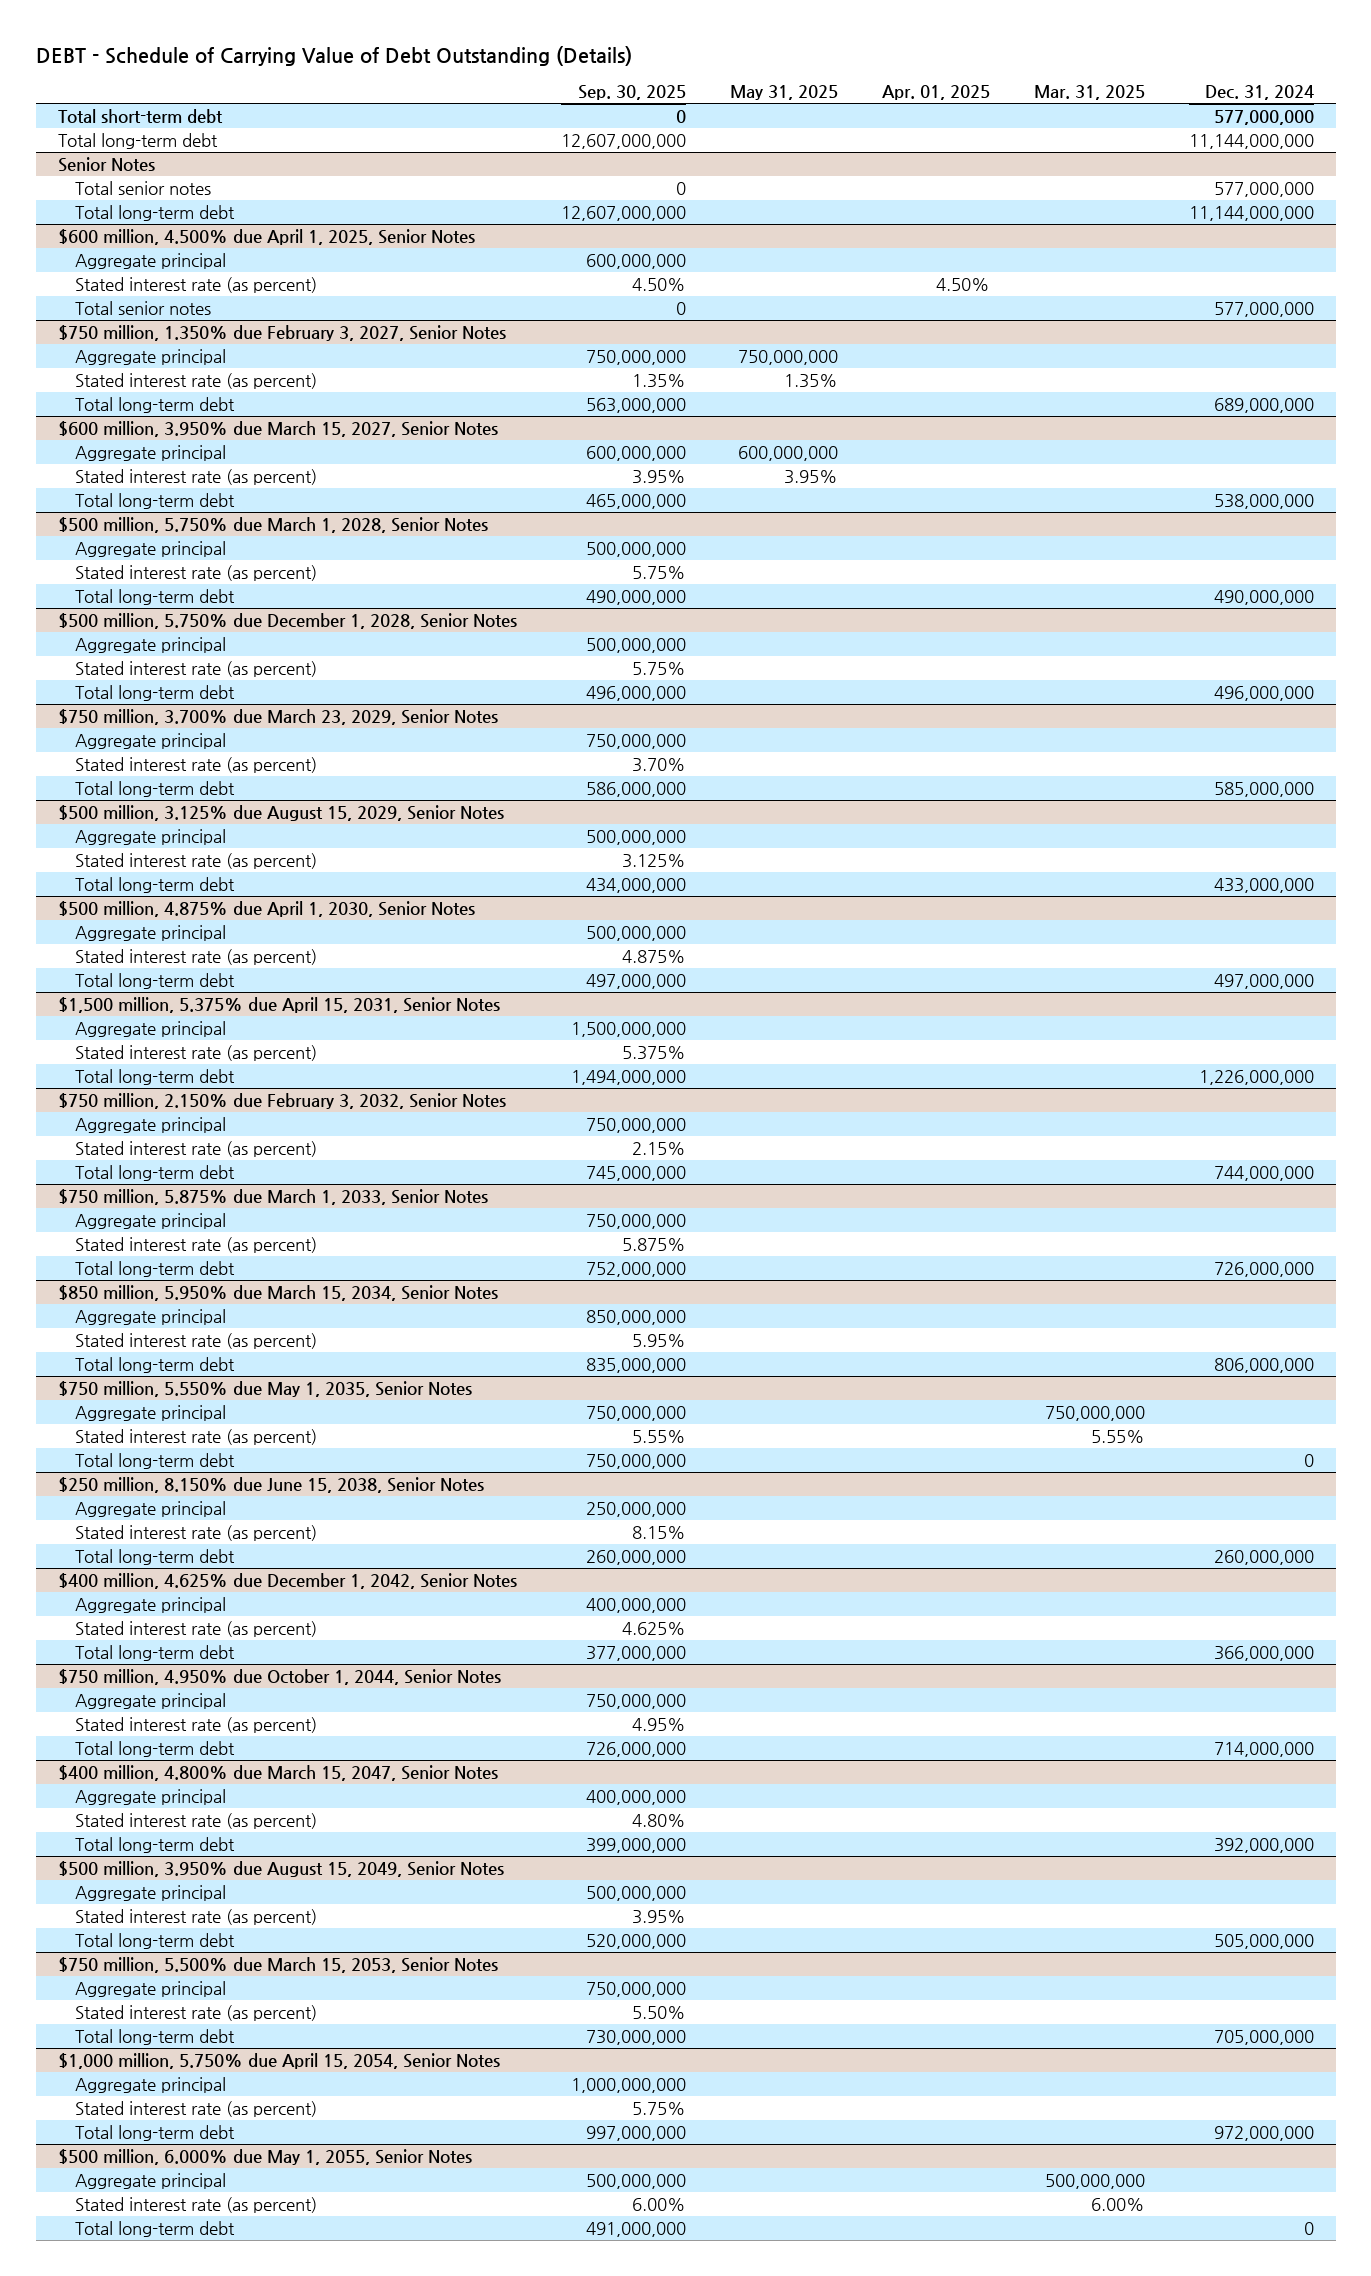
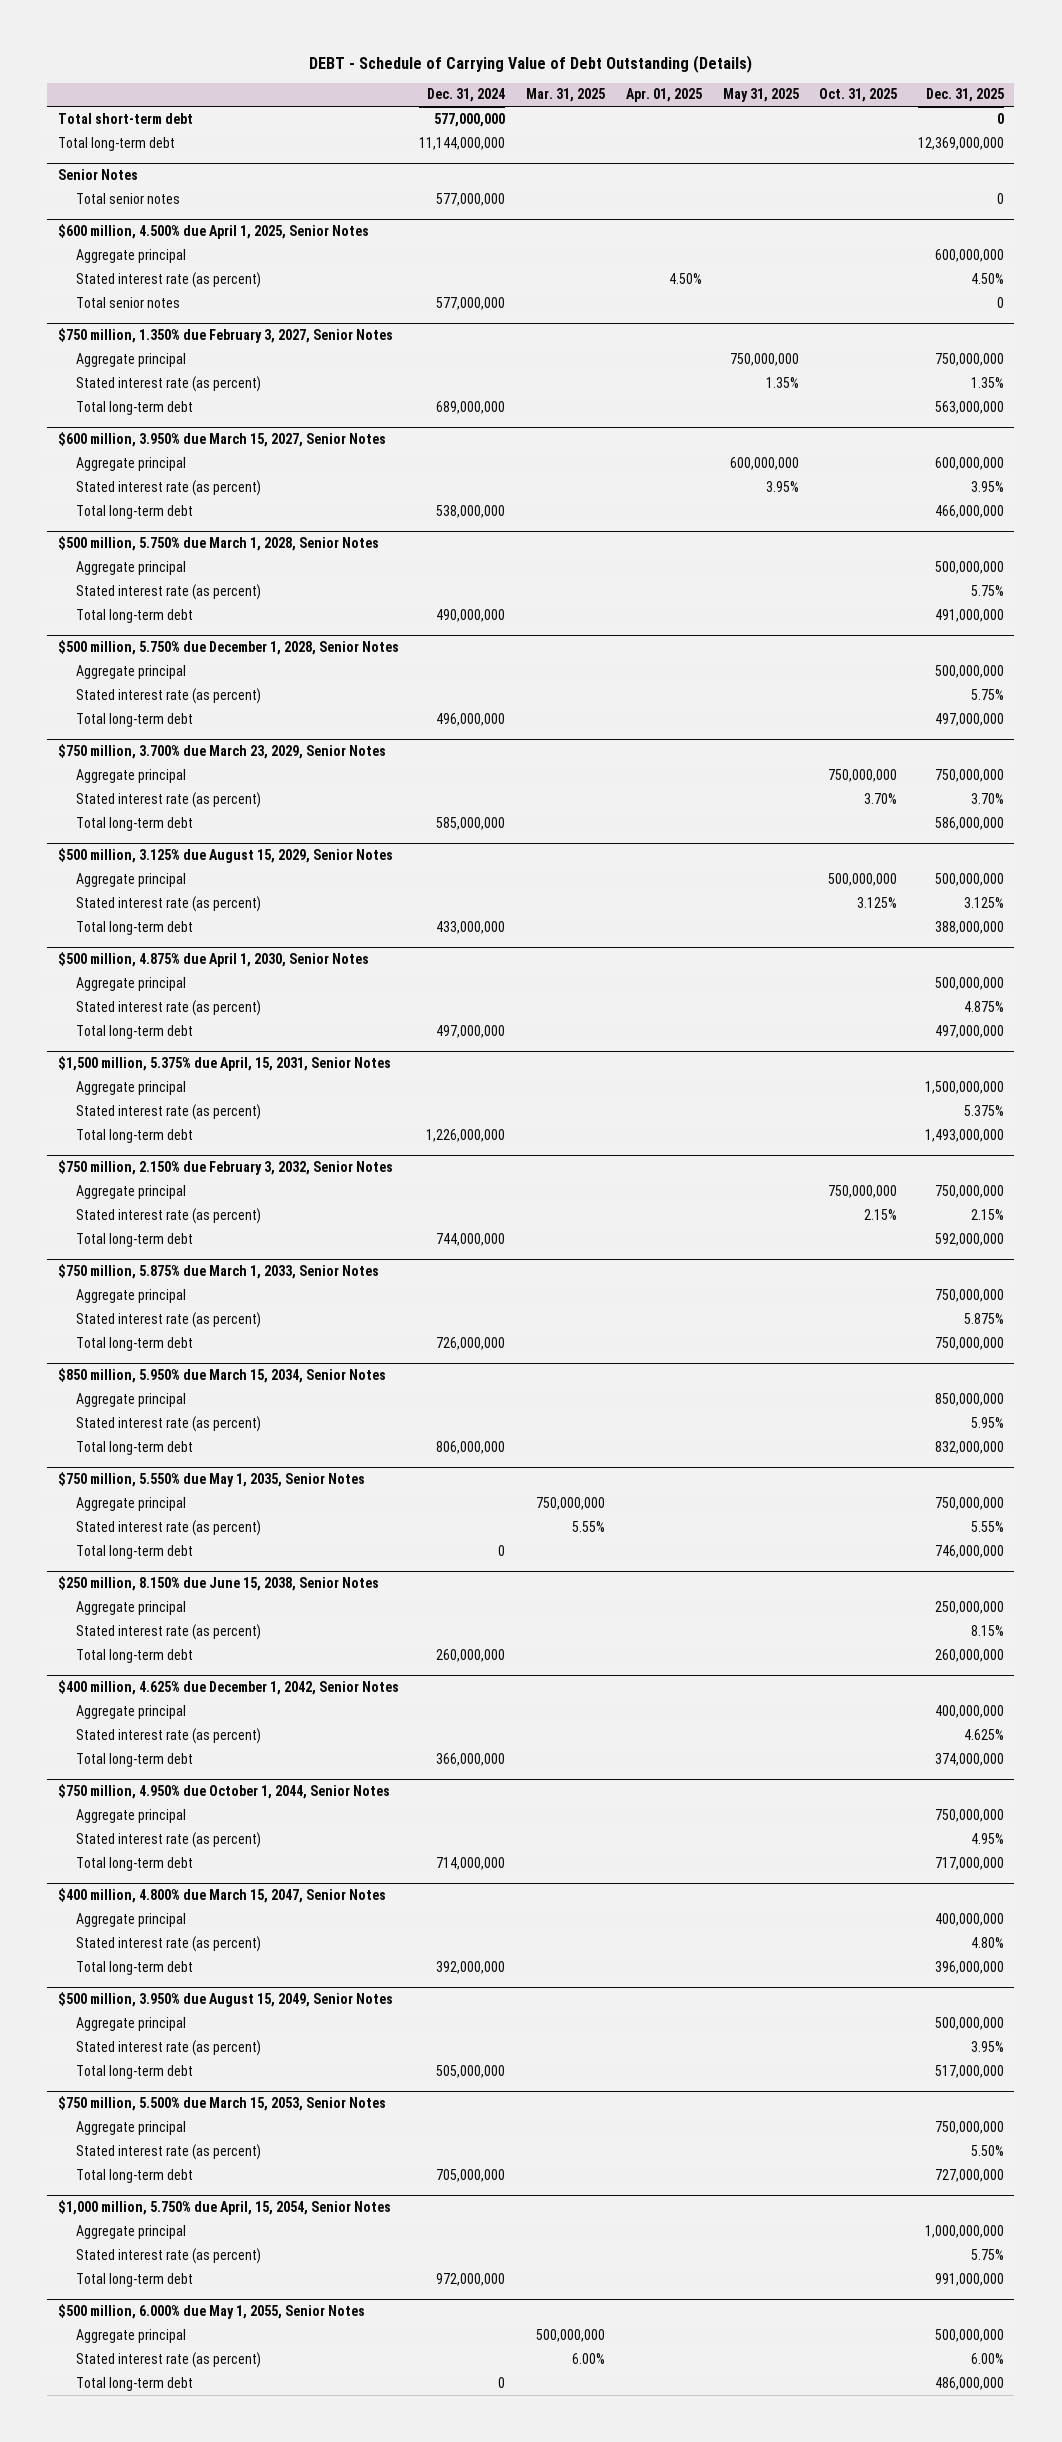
- | Sep. 30, 2025 | May 31, 2025 | Apr. 01, 2025 | Mar. 31, 2025 | Dec. 31, 2024
+ | Dec. 31, 2024 | Mar. 31, 2025 | Apr. 01, 2025 | May 31, 2025 | Oct. 31, 2025 | Dec. 31, 2025
@ Senior Notes
- Total long-term debt | 12,607,000,000 | | | | 11,144,000,000
- $1,500 million, 5.375% due April 15, 2031, Senior Notes
+ $1,500 million, 5.375% due April, 15, 2031, Senior Notes
- $1,000 million, 5.750% due April 15, 2054, Senior Notes
+ $1,000 million, 5.750% due April, 15, 2054, Senior Notes

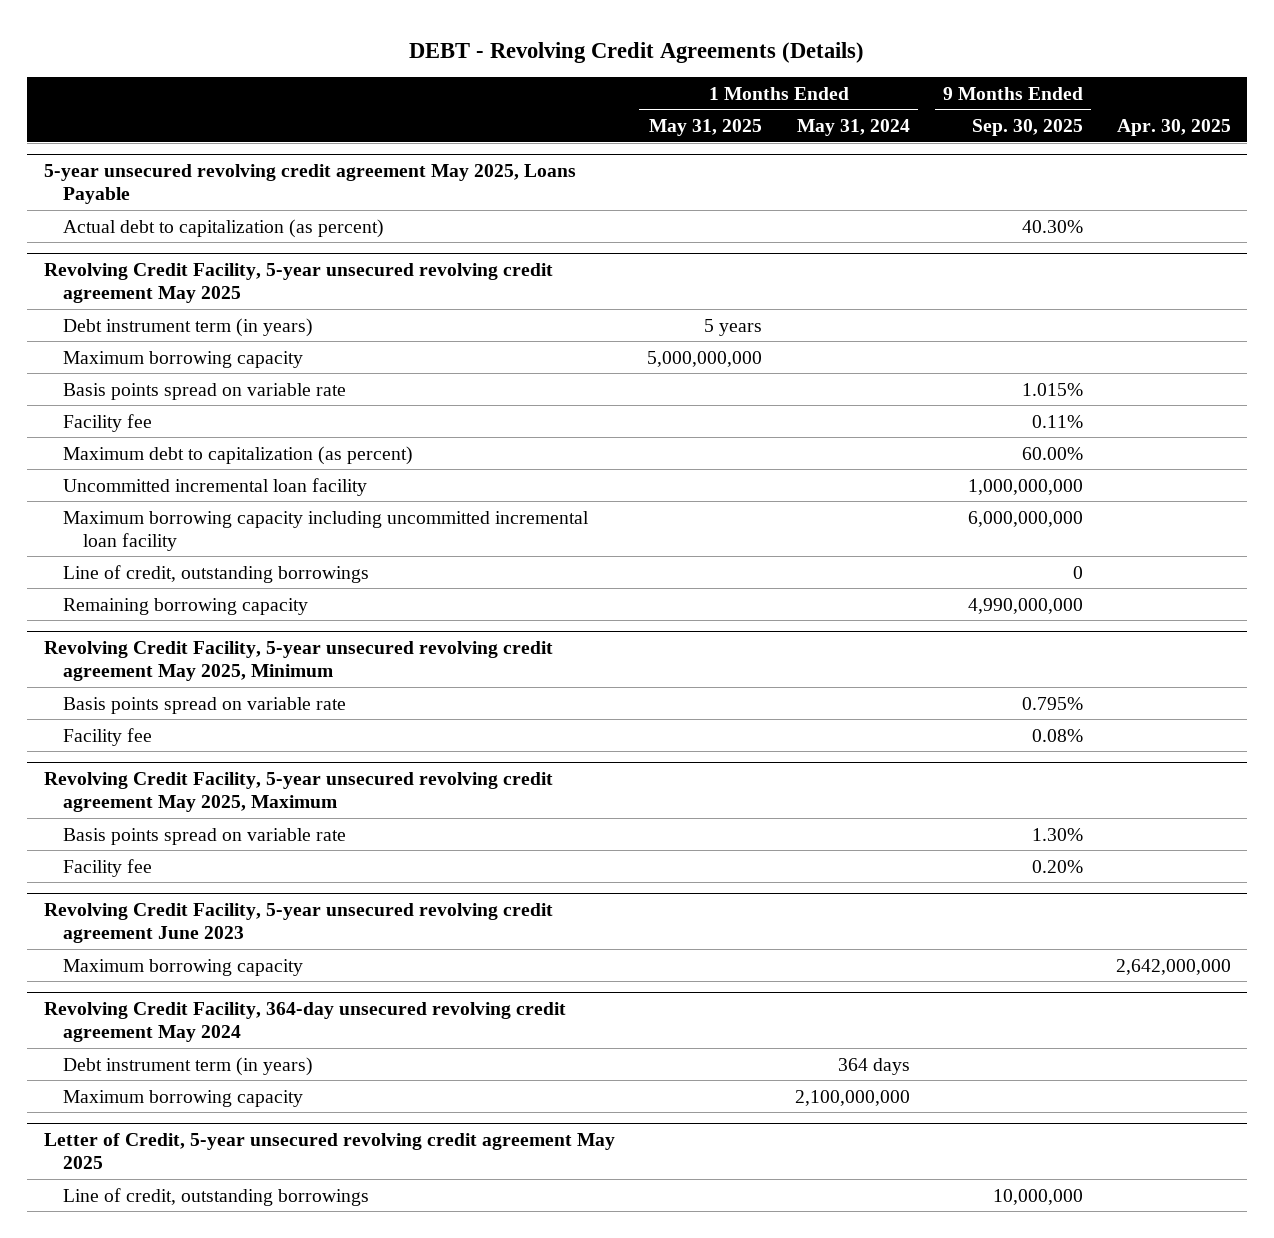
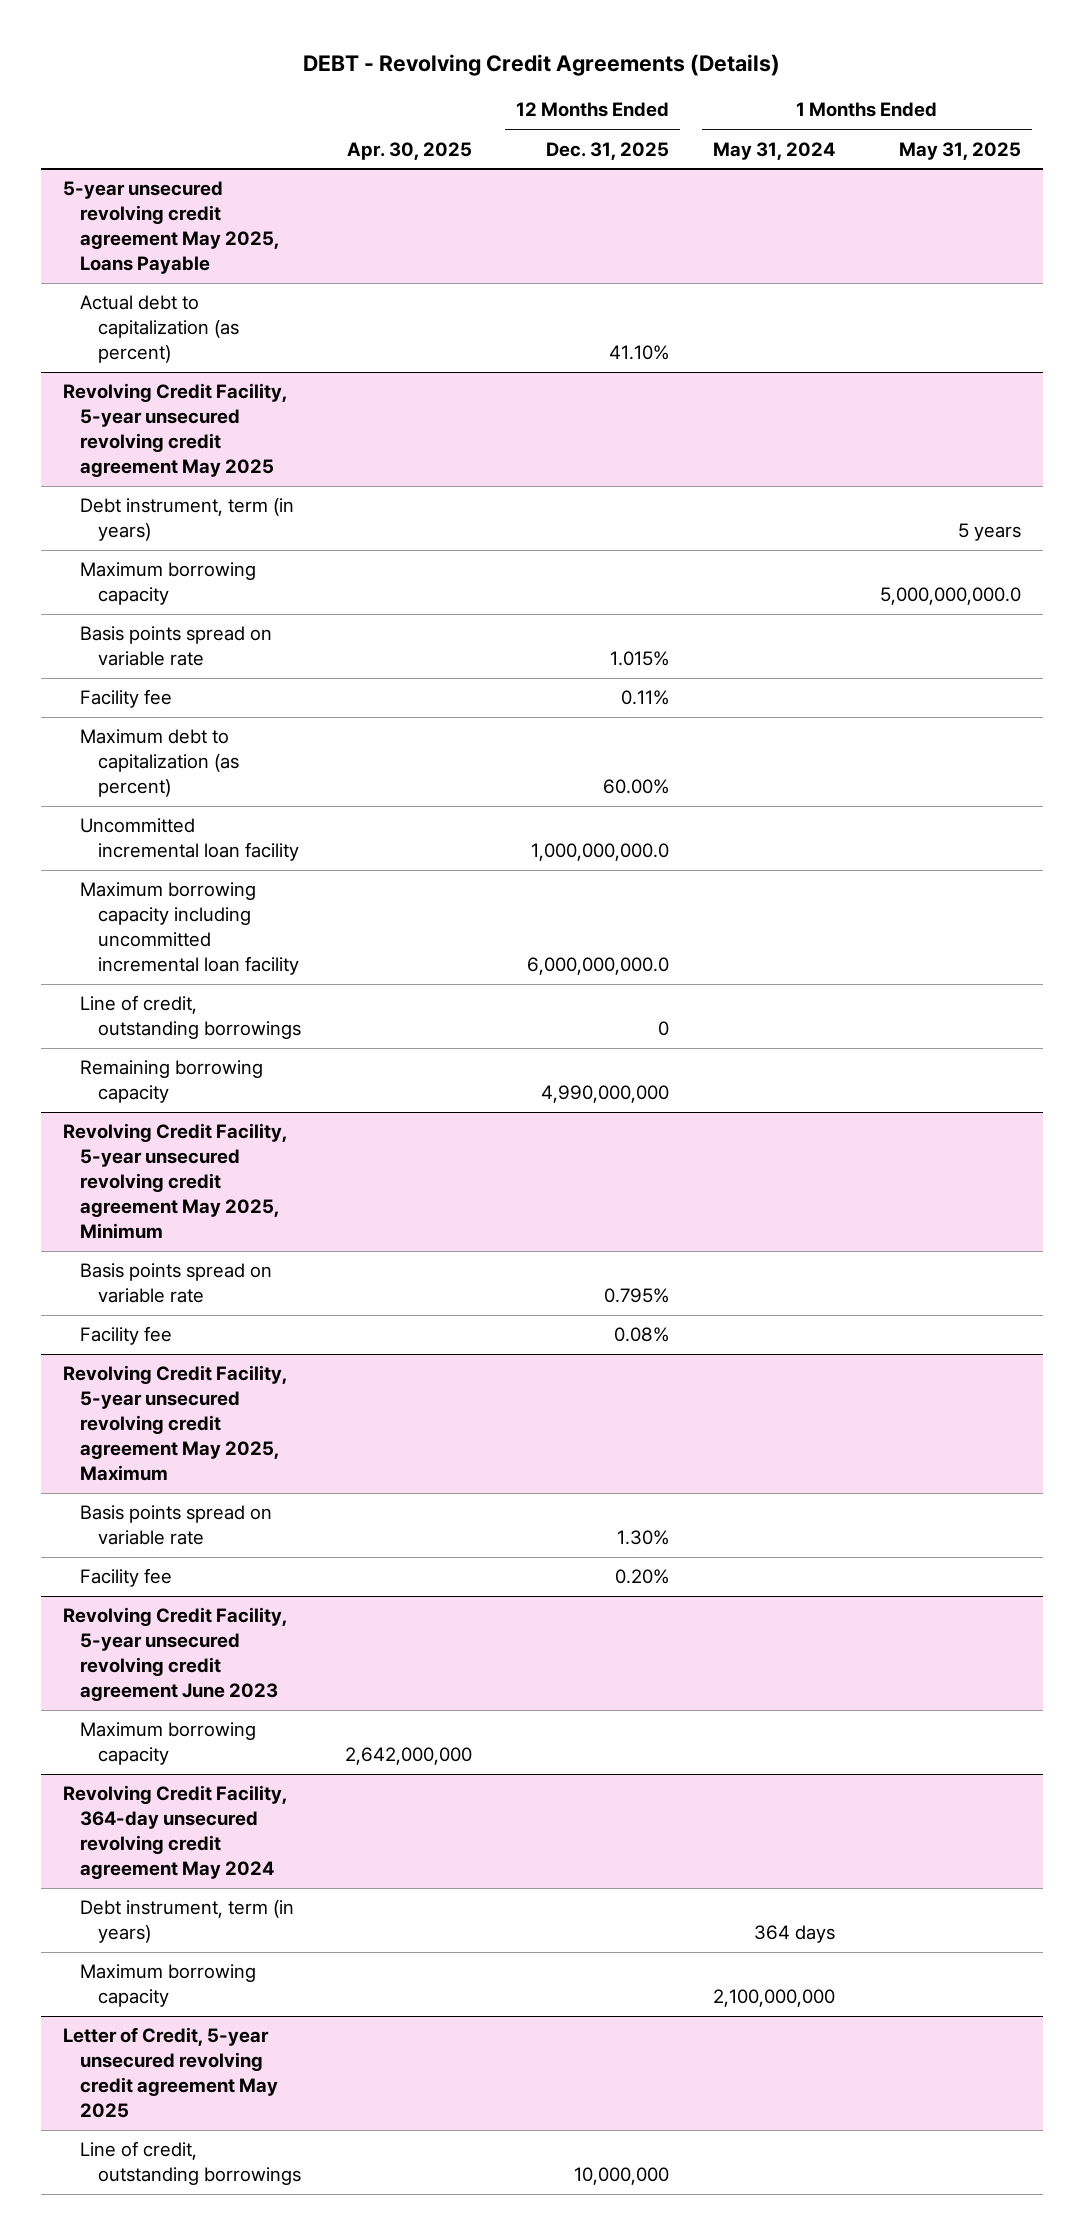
- | 1 Months Ended May 31, 2025 | 1 Months Ended May 31, 2024 | 9 Months Ended Sep. 30, 2025 | Apr. 30, 2025
+ | Apr. 30, 2025 | 12 Months Ended Dec. 31, 2025 | 1 Months Ended May 31, 2024 | 1 Months Ended May 31, 2025
@ Revolving Credit Facility, 5-year unsecured revolving credit agreement May 2025
- Debt instrument term (in years) | 5 years | | |
- Maximum borrowing capacity | 5,000,000,000 | | |
+ Debt instrument, term (in years) | | | | 5 years
+ Maximum borrowing capacity | | | | 5,000,000,000.0
@ Revolving Credit Facility, 364-day unsecured revolving credit agreement May 2024
- Debt instrument term (in years) | | 364 days | |
+ Debt instrument, term (in years) | | | 364 days |

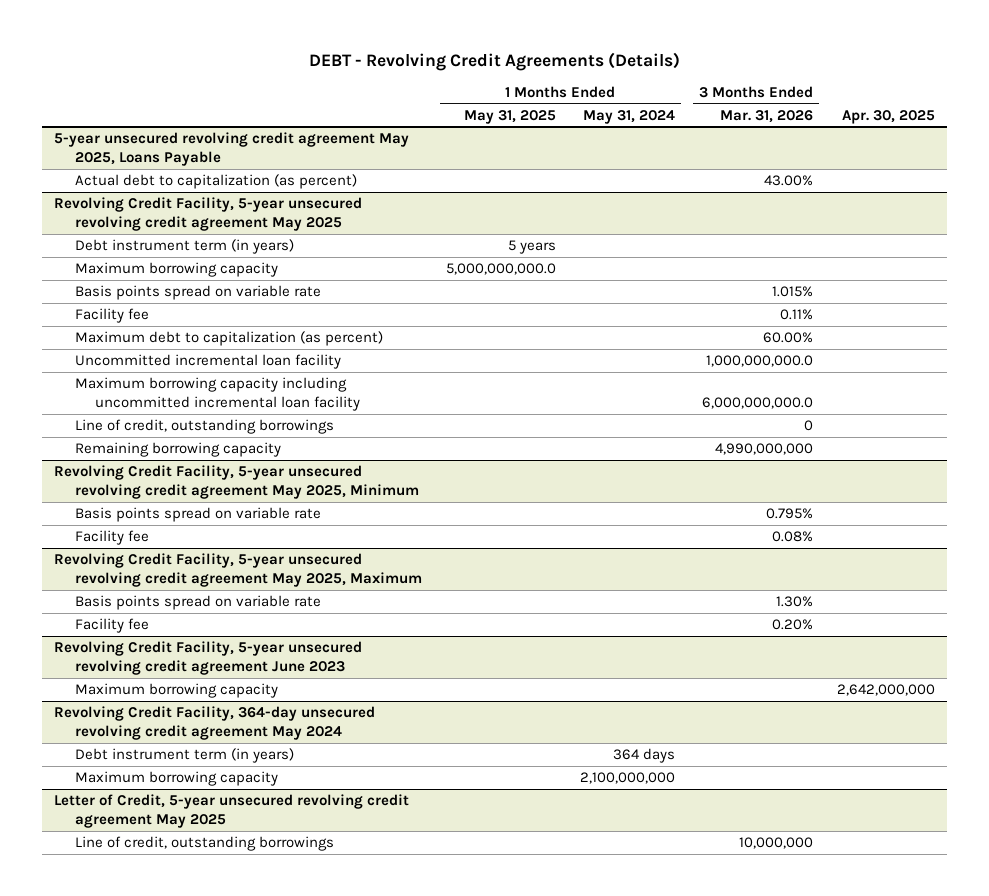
- | Apr. 30, 2025 | 12 Months Ended Dec. 31, 2025 | 1 Months Ended May 31, 2024 | 1 Months Ended May 31, 2025
+ | 1 Months Ended May 31, 2025 | 1 Months Ended May 31, 2024 | 3 Months Ended Mar. 31, 2026 | Apr. 30, 2025
@ Revolving Credit Facility, 5-year unsecured revolving credit agreement May 2025
- Debt instrument, term (in years) | | | | 5 years
+ Debt instrument term (in years) | 5 years | | |
@ Revolving Credit Facility, 364-day unsecured revolving credit agreement May 2024
- Debt instrument, term (in years) | | | 364 days |
+ Debt instrument term (in years) | | 364 days | |

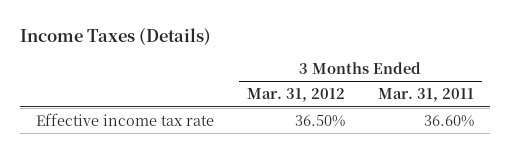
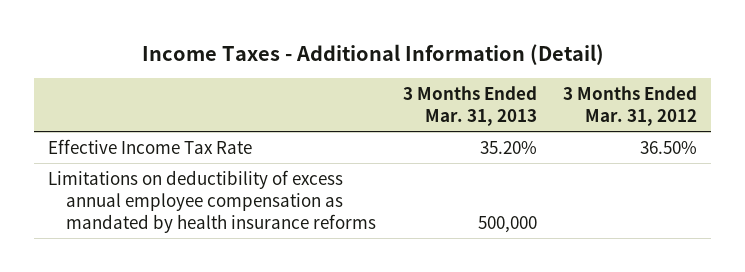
- Income Taxes (Details)
+ Income Taxes - Additional Information (Detail)
- | 3 Months Ended Mar. 31, 2012 | 3 Months Ended Mar. 31, 2011
+ | 3 Months Ended Mar. 31, 2013 | 3 Months Ended Mar. 31, 2012
- Effective income tax rate | 36.50% | 36.60%
+ Effective Income Tax Rate | 35.20% | 36.50%
+ Limitations on deductibility of excess annual employee compensation as mandated by health insurance reforms | 500,000 |

